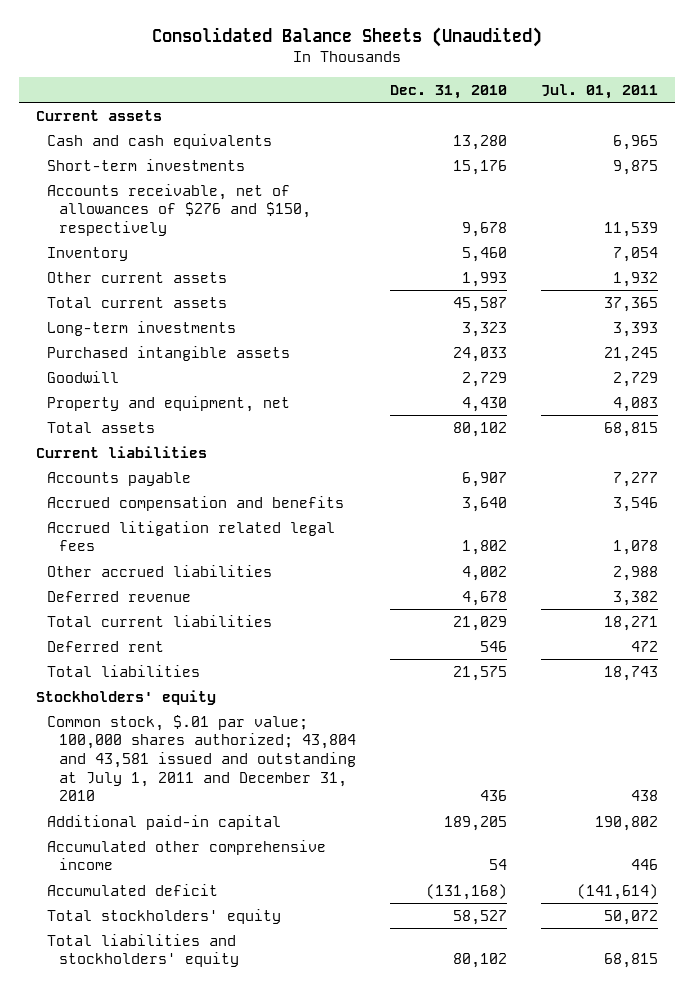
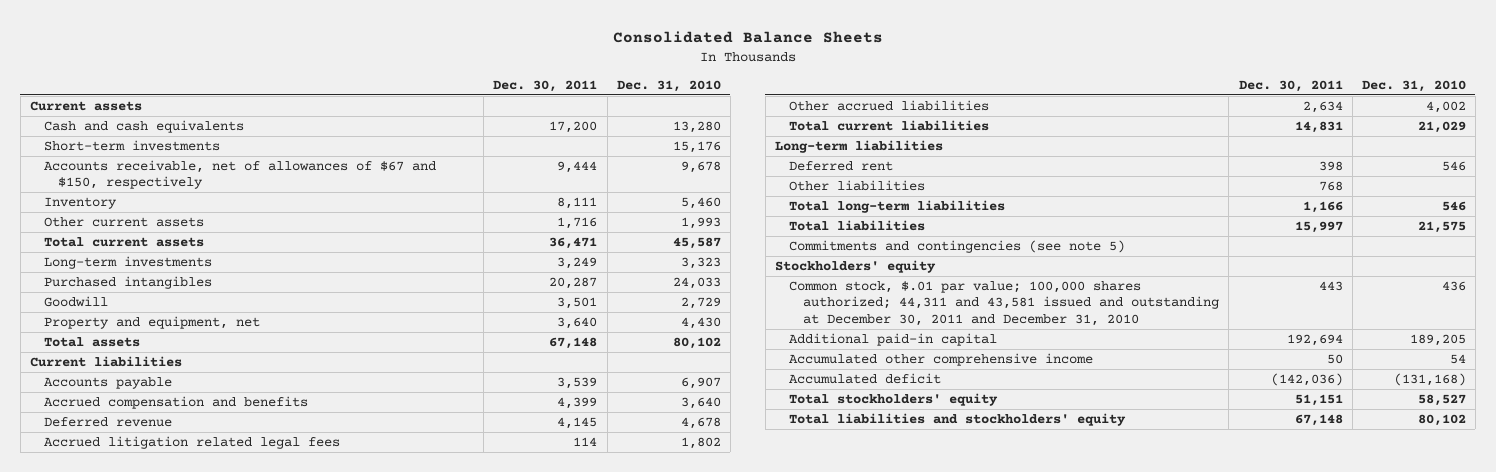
- Consolidated Balance Sheets (Unaudited)
+ Consolidated Balance Sheets
- | Dec. 31, 2010 | Jul. 01, 2011
+ | Dec. 30, 2011 | Dec. 31, 2010
- Accounts receivable, net of allowances of $276 and $150, respectively | 9,678 | 11,539
+ Accounts receivable, net of allowances of $67 and $150, respectively | 9,444 | 9,678
- Purchased intangible assets | 24,033 | 21,245
+ Purchased intangibles | 20,287 | 24,033
moved up: Deferred revenue | 4,145 | 4,678
+ Long-term liabilities
+ Other liabilities | 768 |
+ Total long-term liabilities | 1,166 | 546
+ Commitments and contingencies (see note 5)
- Common stock, $.01 par value; 100,000 shares authorized; 43,804 and 43,581 issued and outstanding at July 1, 2011 and December 31, 2010 | 436 | 438
+ Common stock, $.01 par value; 100,000 shares authorized; 44,311 and 43,581 issued and outstanding at December 30, 2011 and December 31, 2010 | 443 | 436

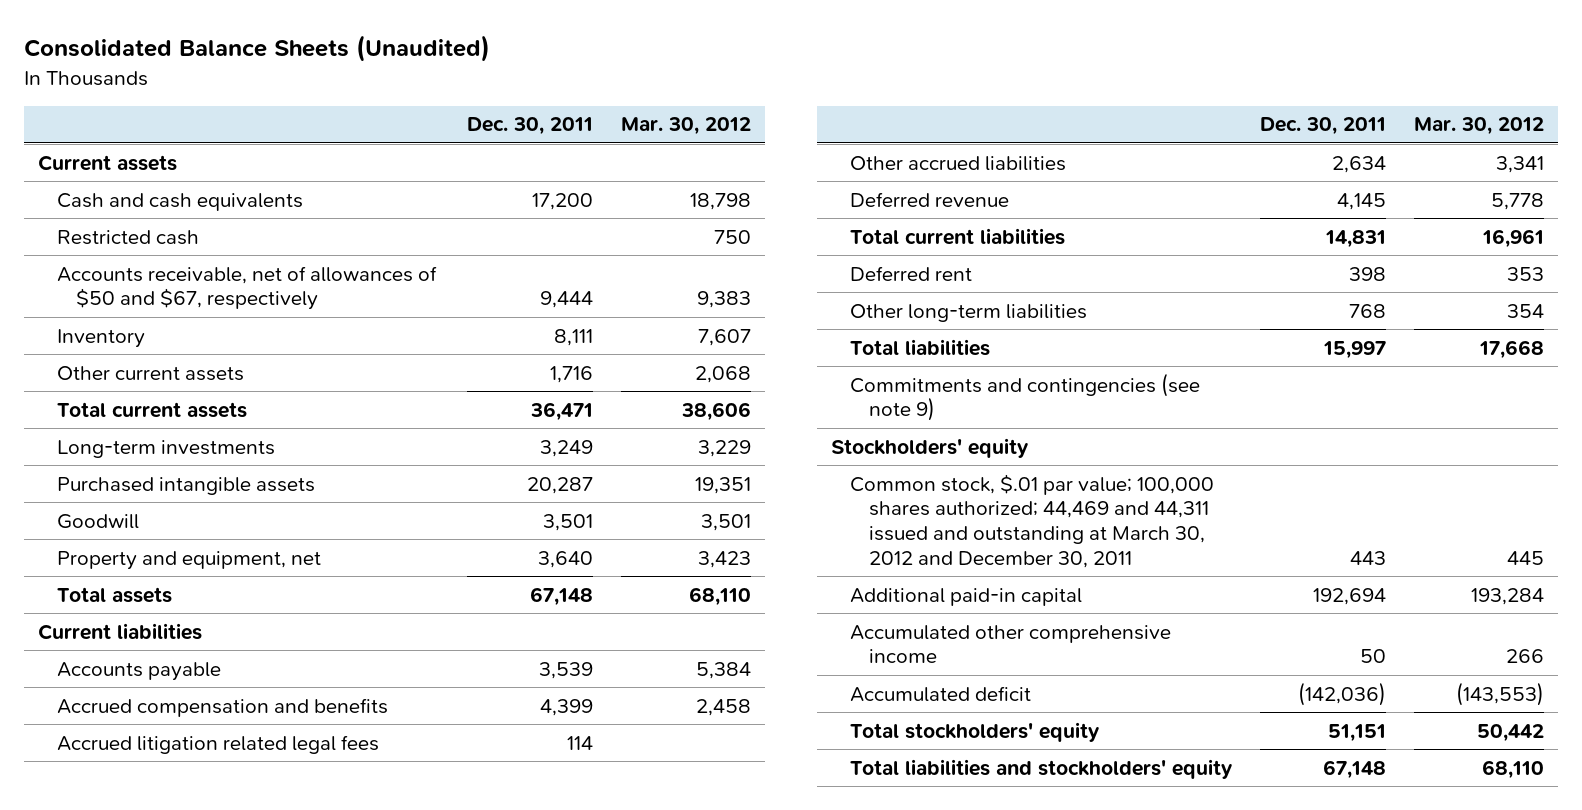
- Consolidated Balance Sheets
+ Consolidated Balance Sheets (Unaudited)
- | Dec. 30, 2011 | Dec. 31, 2010
+ | Dec. 30, 2011 | Mar. 30, 2012
- Short-term investments | | 15,176
- Accounts receivable, net of allowances of $67 and $150, respectively | 9,444 | 9,678
+ Restricted cash | | 750
+ Accounts receivable, net of allowances of $50 and $67, respectively | 9,444 | 9,383
- Purchased intangibles | 20,287 | 24,033
+ Purchased intangible assets | 20,287 | 19,351
moved down: Deferred revenue | 4,145 | 5,778
- Long-term liabilities
- Other liabilities | 768 |
- Total long-term liabilities | 1,166 | 546
+ Other long-term liabilities | 768 | 354
- Commitments and contingencies (see note 5)
+ Commitments and contingencies (see note 9)
- Common stock, $.01 par value; 100,000 shares authorized; 44,311 and 43,581 issued and outstanding at December 30, 2011 and December 31, 2010 | 443 | 436
+ Common stock, $.01 par value; 100,000 shares authorized; 44,469 and 44,311 issued and outstanding at March 30, 2012 and December 30, 2011 | 443 | 445

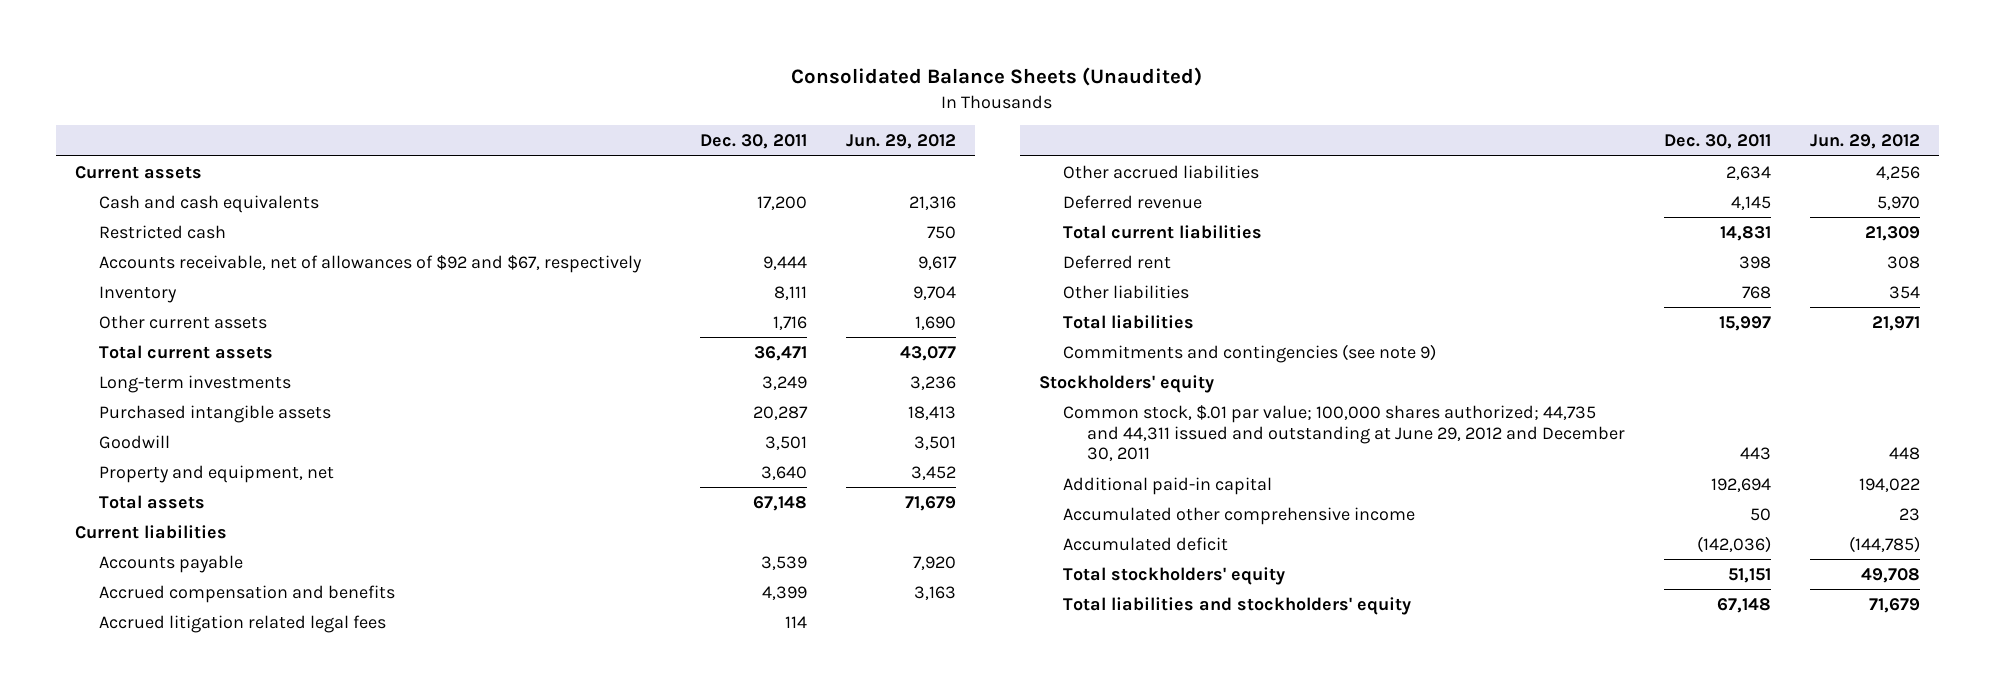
- | Dec. 30, 2011 | Mar. 30, 2012
+ | Dec. 30, 2011 | Jun. 29, 2012
- Accounts receivable, net of allowances of $50 and $67, respectively | 9,444 | 9,383
+ Accounts receivable, net of allowances of $92 and $67, respectively | 9,444 | 9,617
- Other long-term liabilities | 768 | 354
+ Other liabilities | 768 | 354
- Common stock, $.01 par value; 100,000 shares authorized; 44,469 and 44,311 issued and outstanding at March 30, 2012 and December 30, 2011 | 443 | 445
+ Common stock, $.01 par value; 100,000 shares authorized; 44,735 and 44,311 issued and outstanding at June 29, 2012 and December 30, 2011 | 443 | 448

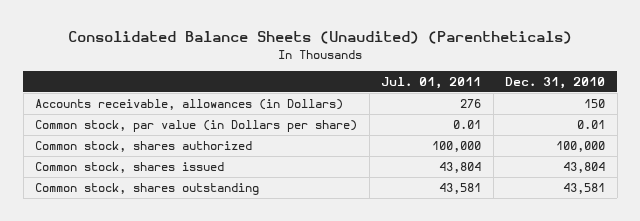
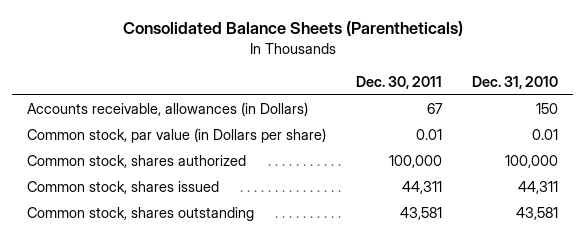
- Consolidated Balance Sheets (Unaudited) (Parentheticals)
+ Consolidated Balance Sheets (Parentheticals)
- | Jul. 01, 2011 | Dec. 31, 2010
+ | Dec. 30, 2011 | Dec. 31, 2010
- Common stock, shares issued | 43,804 | 43,804
+ Common stock, shares issued | 44,311 | 44,311

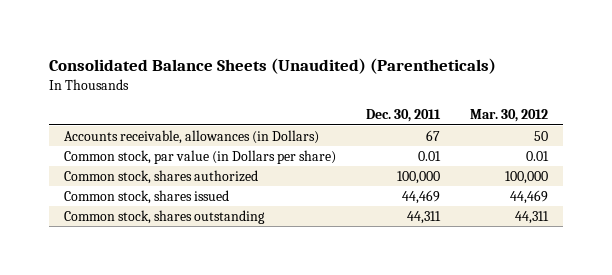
- Consolidated Balance Sheets (Parentheticals)
+ Consolidated Balance Sheets (Unaudited) (Parentheticals)
- | Dec. 30, 2011 | Dec. 31, 2010
+ | Dec. 30, 2011 | Mar. 30, 2012
- Common stock, shares issued | 44,311 | 44,311
- Common stock, shares outstanding | 43,581 | 43,581
+ Common stock, shares issued | 44,469 | 44,469
+ Common stock, shares outstanding | 44,311 | 44,311

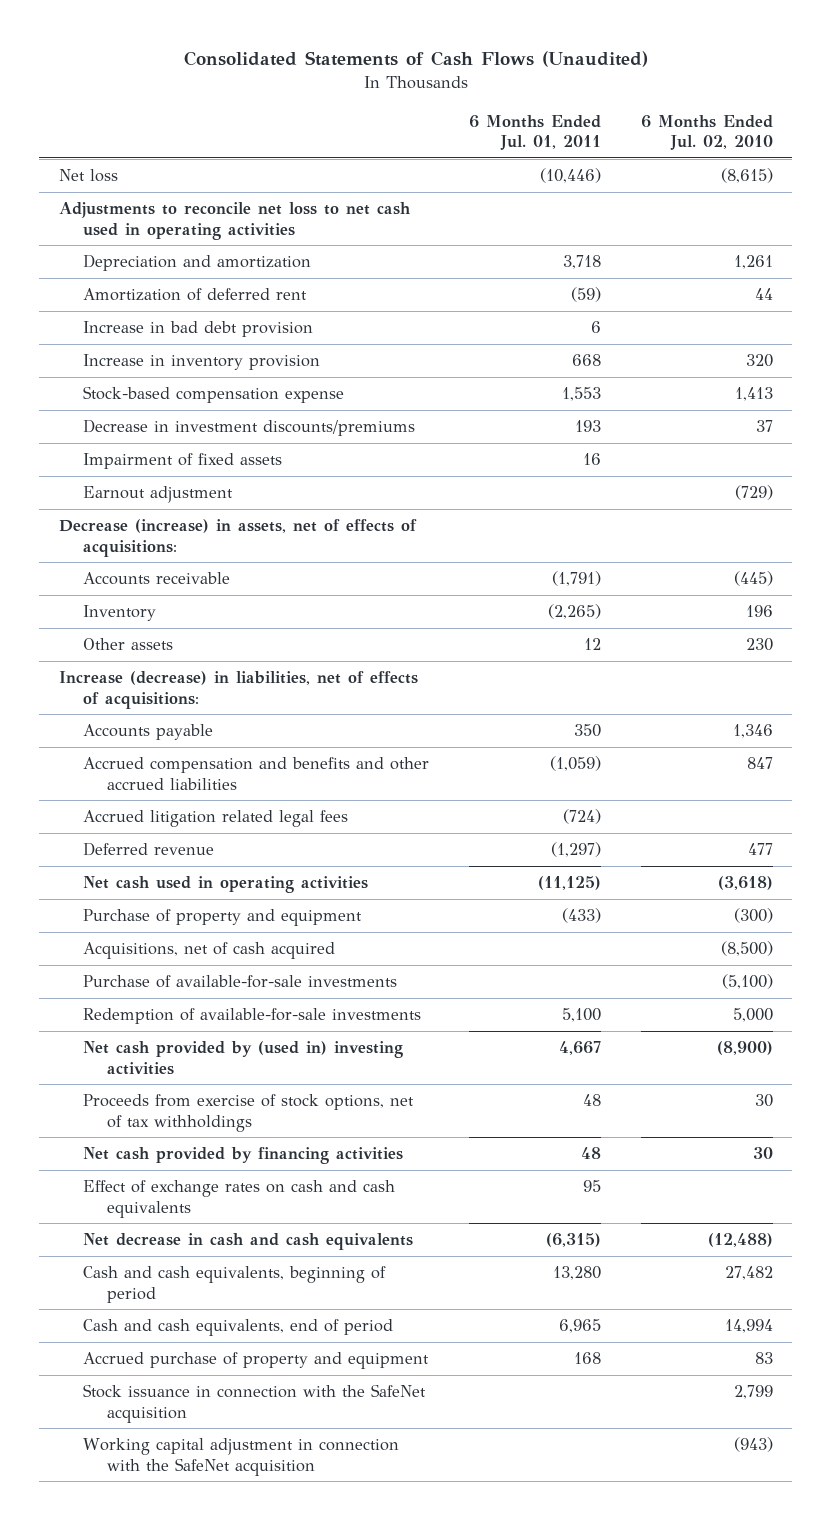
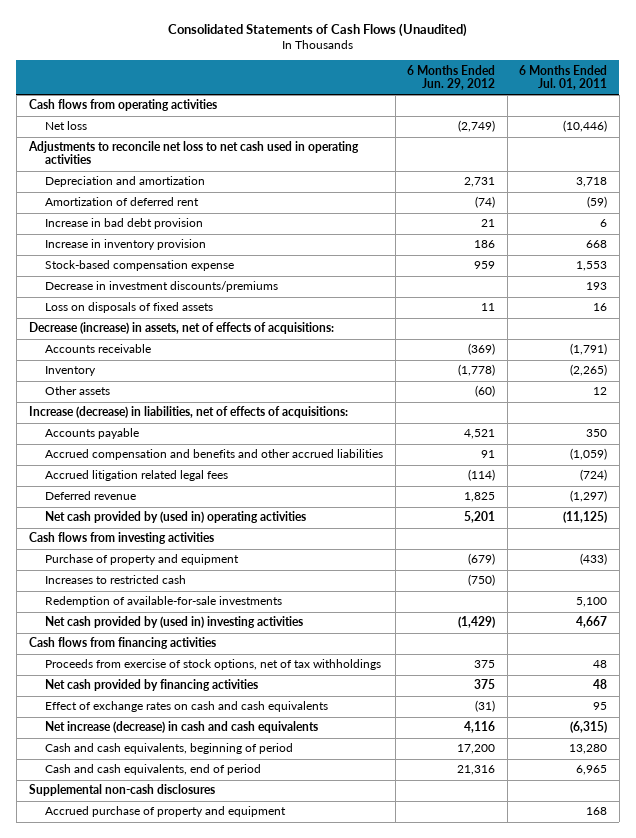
- | 6 Months Ended Jul. 01, 2011 | 6 Months Ended Jul. 02, 2010
+ | 6 Months Ended Jun. 29, 2012 | 6 Months Ended Jul. 01, 2011
+ Cash flows from operating activities
- Impairment of fixed assets | 16 |
- Earnout adjustment | | (729)
+ Loss on disposals of fixed assets | 11 | 16
- Net cash used in operating activities | (11,125) | (3,618)
+ Net cash provided by (used in) operating activities | 5,201 | (11,125)
+ Cash flows from investing activities
- Acquisitions, net of cash acquired | | (8,500)
- Purchase of available-for-sale investments | | (5,100)
+ Increases to restricted cash | (750) |
+ Cash flows from financing activities
- Net decrease in cash and cash equivalents | (6,315) | (12,488)
+ Net increase (decrease) in cash and cash equivalents | 4,116 | (6,315)
+ Supplemental non-cash disclosures
- Stock issuance in connection with the SafeNet acquisition | | 2,799
- Working capital adjustment in connection with the SafeNet acquisition | | (943)

